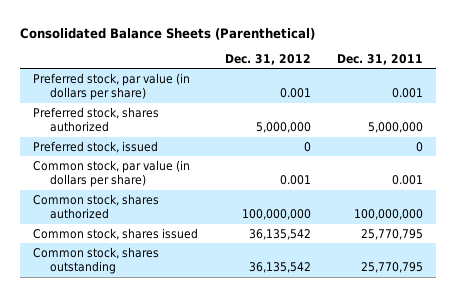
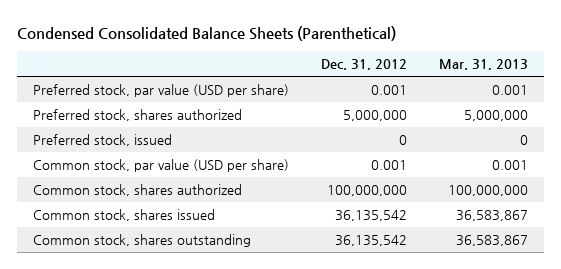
- Consolidated Balance Sheets (Parenthetical)
+ Condensed Consolidated Balance Sheets (Parenthetical)
- | Dec. 31, 2012 | Dec. 31, 2011
+ | Dec. 31, 2012 | Mar. 31, 2013
- Preferred stock, par value (in dollars per share) | 0.001 | 0.001
+ Preferred stock, par value (USD per share) | 0.001 | 0.001
- Common stock, par value (in dollars per share) | 0.001 | 0.001
+ Common stock, par value (USD per share) | 0.001 | 0.001

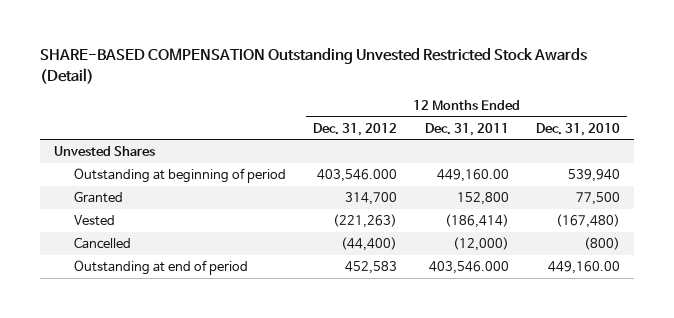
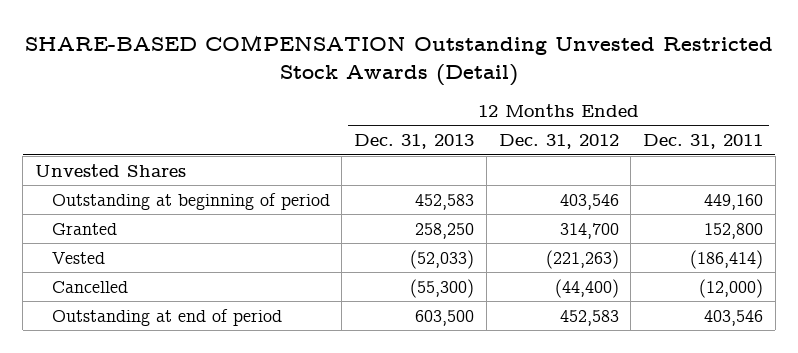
- | 12 Months Ended Dec. 31, 2012 | 12 Months Ended Dec. 31, 2011 | 12 Months Ended Dec. 31, 2010
+ | 12 Months Ended Dec. 31, 2013 | 12 Months Ended Dec. 31, 2012 | 12 Months Ended Dec. 31, 2011
- Outstanding at beginning of period | 403,546.000 | 449,160.00 | 539,940
+ Outstanding at beginning of period | 452,583 | 403,546 | 449,160
- Outstanding at end of period | 452,583 | 403,546.000 | 449,160.00
+ Outstanding at end of period | 603,500 | 452,583 | 403,546

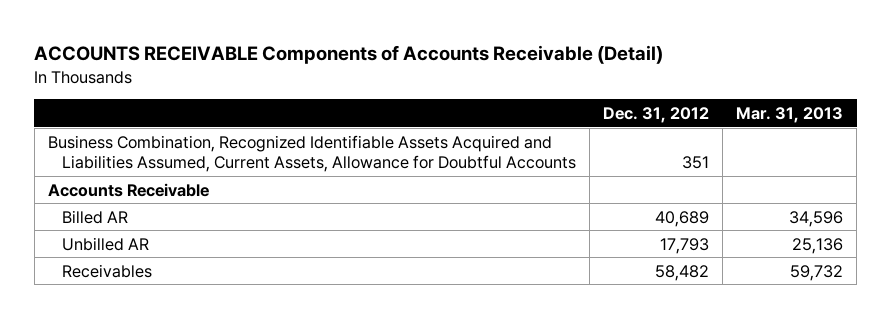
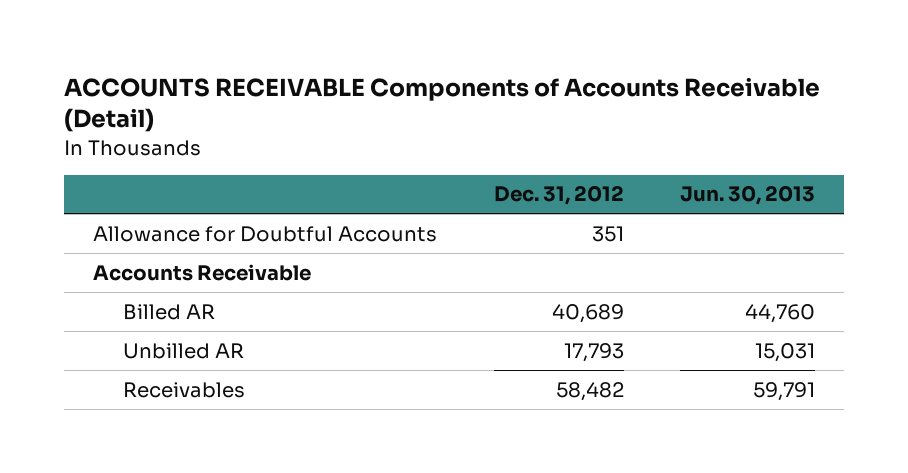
- | Dec. 31, 2012 | Mar. 31, 2013
+ | Dec. 31, 2012 | Jun. 30, 2013
- Business Combination, Recognized Identifiable Assets Acquired and Liabilities Assumed, Current Assets, Allowance for Doubtful Accounts | 351 |
+ Allowance for Doubtful Accounts | 351 |

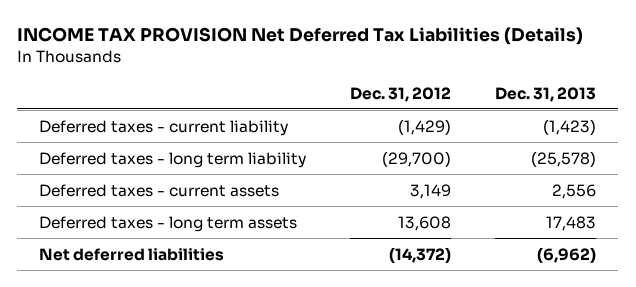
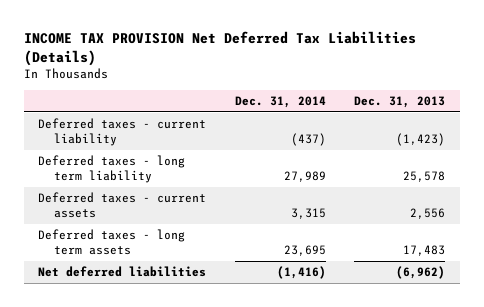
- | Dec. 31, 2012 | Dec. 31, 2013
+ | Dec. 31, 2014 | Dec. 31, 2013
- Deferred taxes - long term liability | (29,700) | (25,578)
+ Deferred taxes - long term liability | 27,989 | 25,578

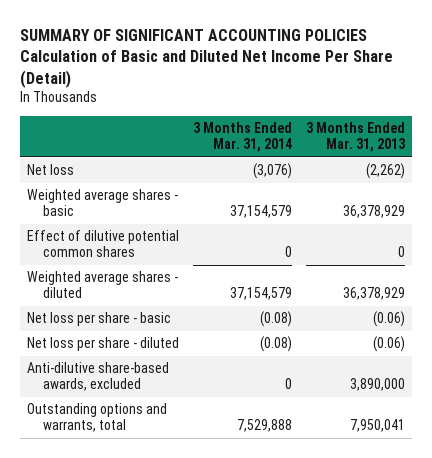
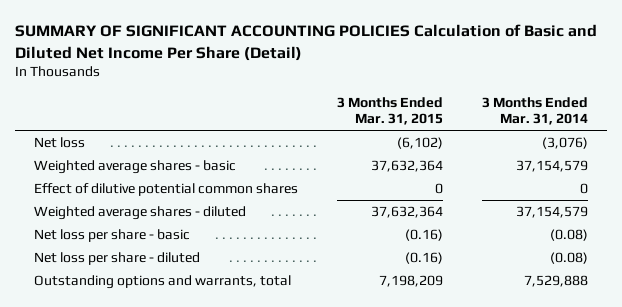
- | 3 Months Ended Mar. 31, 2014 | 3 Months Ended Mar. 31, 2013
+ | 3 Months Ended Mar. 31, 2015 | 3 Months Ended Mar. 31, 2014
- Anti-dilutive share-based awards, excluded | 0 | 3,890,000

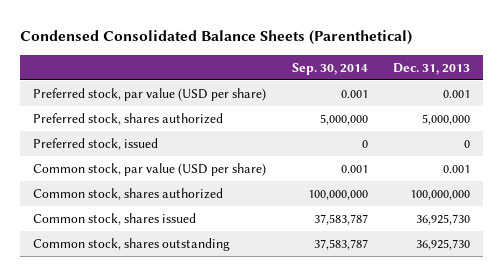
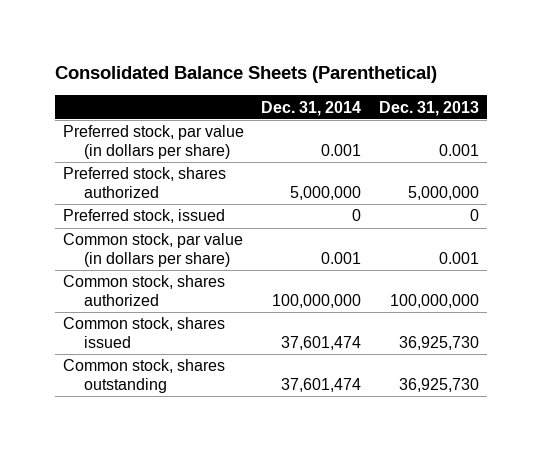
- Condensed Consolidated Balance Sheets (Parenthetical)
+ Consolidated Balance Sheets (Parenthetical)
- | Sep. 30, 2014 | Dec. 31, 2013
+ | Dec. 31, 2014 | Dec. 31, 2013
- Preferred stock, par value (USD per share) | 0.001 | 0.001
+ Preferred stock, par value (in dollars per share) | 0.001 | 0.001
- Common stock, par value (USD per share) | 0.001 | 0.001
+ Common stock, par value (in dollars per share) | 0.001 | 0.001

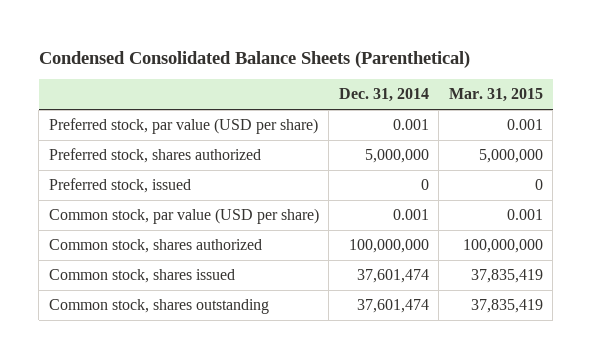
- Consolidated Balance Sheets (Parenthetical)
+ Condensed Consolidated Balance Sheets (Parenthetical)
- | Dec. 31, 2014 | Dec. 31, 2013
+ | Dec. 31, 2014 | Mar. 31, 2015
- Preferred stock, par value (in dollars per share) | 0.001 | 0.001
+ Preferred stock, par value (USD per share) | 0.001 | 0.001
- Common stock, par value (in dollars per share) | 0.001 | 0.001
+ Common stock, par value (USD per share) | 0.001 | 0.001

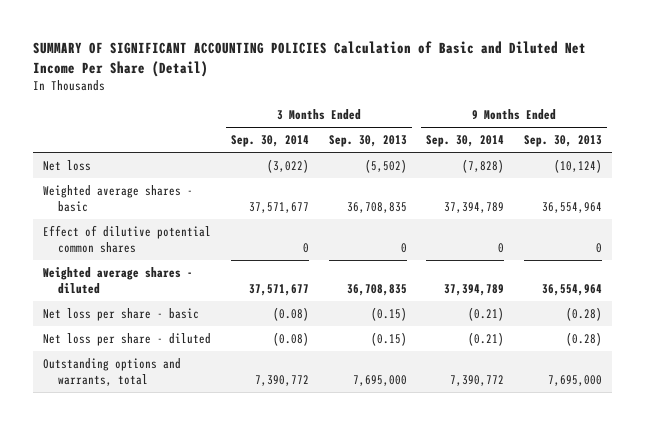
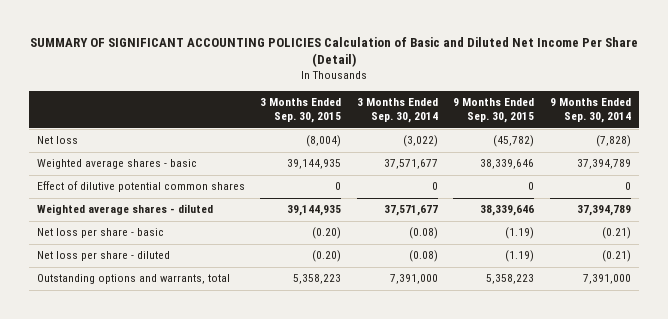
- | 3 Months Ended Sep. 30, 2014 | 3 Months Ended Sep. 30, 2013 | 9 Months Ended Sep. 30, 2014 | 9 Months Ended Sep. 30, 2013
+ | 3 Months Ended Sep. 30, 2015 | 3 Months Ended Sep. 30, 2014 | 9 Months Ended Sep. 30, 2015 | 9 Months Ended Sep. 30, 2014
- Outstanding options and warrants, total | 7,390,772 | 7,695,000 | 7,390,772 | 7,695,000
+ Outstanding options and warrants, total | 5,358,223 | 7,391,000 | 5,358,223 | 7,391,000

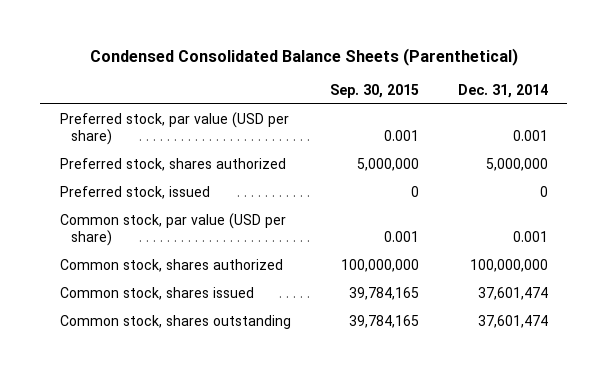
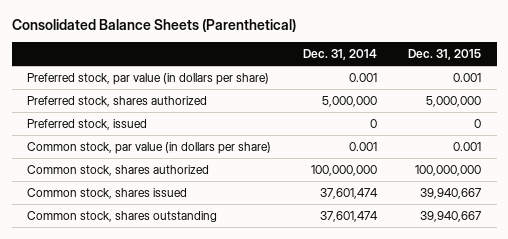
- Condensed Consolidated Balance Sheets (Parenthetical)
+ Consolidated Balance Sheets (Parenthetical)
- | Sep. 30, 2015 | Dec. 31, 2014
+ | Dec. 31, 2014 | Dec. 31, 2015
- Preferred stock, par value (USD per share) | 0.001 | 0.001
+ Preferred stock, par value (in dollars per share) | 0.001 | 0.001
- Common stock, par value (USD per share) | 0.001 | 0.001
+ Common stock, par value (in dollars per share) | 0.001 | 0.001

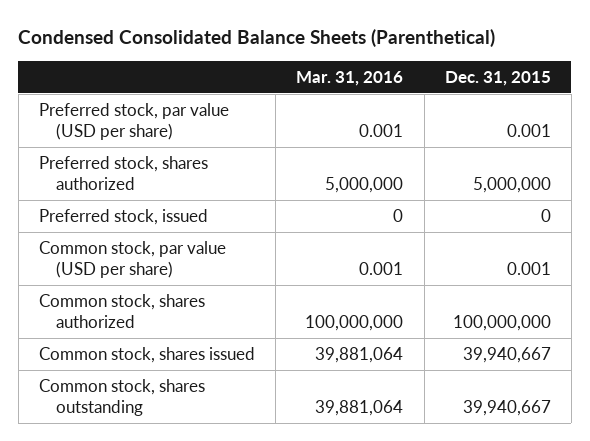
- Consolidated Balance Sheets (Parenthetical)
+ Condensed Consolidated Balance Sheets (Parenthetical)
- | Dec. 31, 2014 | Dec. 31, 2015
+ | Mar. 31, 2016 | Dec. 31, 2015
- Preferred stock, par value (in dollars per share) | 0.001 | 0.001
+ Preferred stock, par value (USD per share) | 0.001 | 0.001
- Common stock, par value (in dollars per share) | 0.001 | 0.001
+ Common stock, par value (USD per share) | 0.001 | 0.001

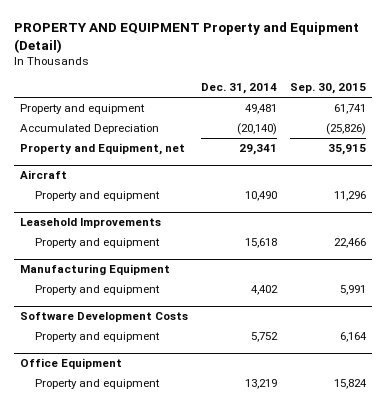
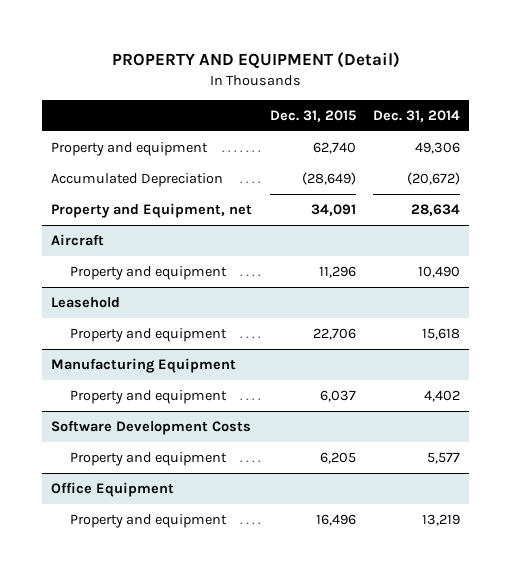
- PROPERTY AND EQUIPMENT Property and Equipment (Detail)
+ PROPERTY AND EQUIPMENT (Detail)
- | Dec. 31, 2014 | Sep. 30, 2015
+ | Dec. 31, 2015 | Dec. 31, 2014
- Property and equipment | 49,481 | 61,741
- Accumulated Depreciation | (20,140) | (25,826)
- Property and Equipment, net | 29,341 | 35,915
+ Property and equipment | 62,740 | 49,306
+ Accumulated Depreciation | (28,649) | (20,672)
+ Property and Equipment, net | 34,091 | 28,634
- Leasehold Improvements
+ Leasehold
@ Software Development Costs
- Property and equipment | 5,752 | 6,164
+ Property and equipment | 6,205 | 5,577

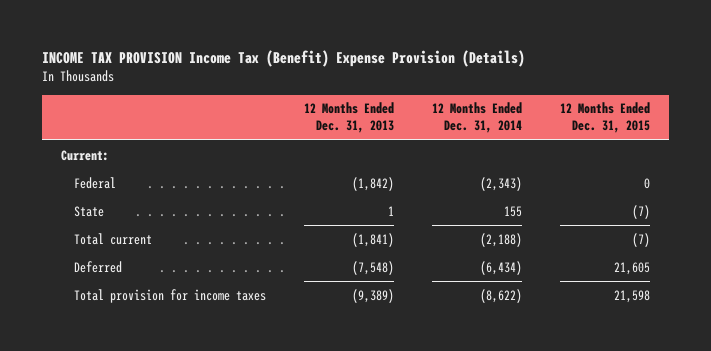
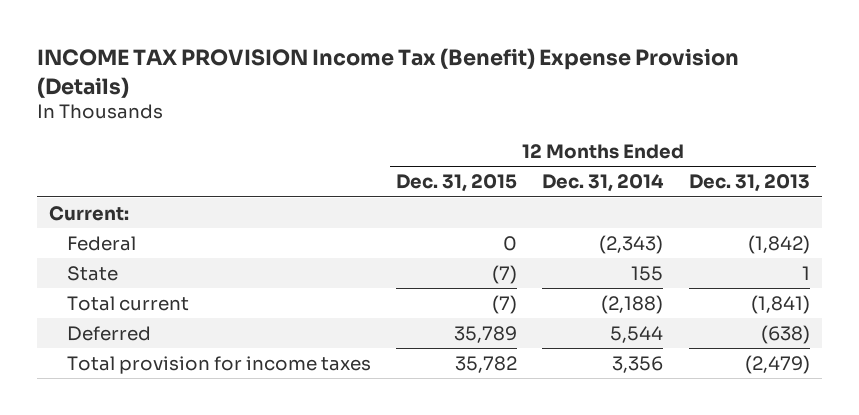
- | 12 Months Ended Dec. 31, 2013 | 12 Months Ended Dec. 31, 2014 | 12 Months Ended Dec. 31, 2015
+ | 12 Months Ended Dec. 31, 2015 | 12 Months Ended Dec. 31, 2014 | 12 Months Ended Dec. 31, 2013
- Deferred | (7,548) | (6,434) | 21,605
- Total provision for income taxes | (9,389) | (8,622) | 21,598
+ Deferred | 35,789 | 5,544 | (638)
+ Total provision for income taxes | 35,782 | 3,356 | (2,479)

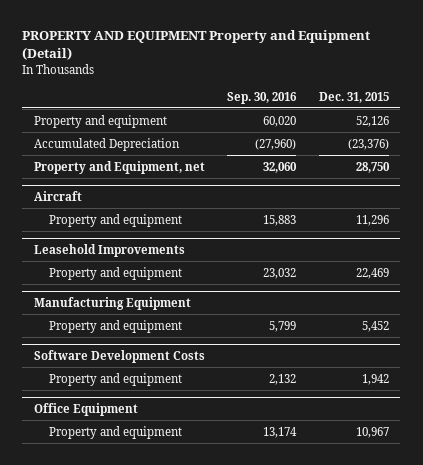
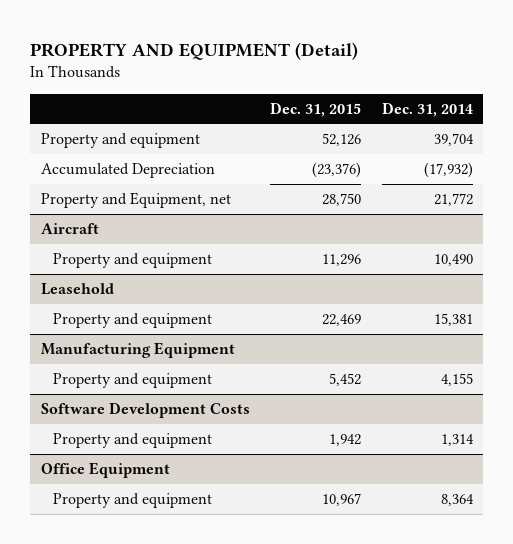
- PROPERTY AND EQUIPMENT Property and Equipment (Detail)
+ PROPERTY AND EQUIPMENT (Detail)
- | Sep. 30, 2016 | Dec. 31, 2015
+ | Dec. 31, 2015 | Dec. 31, 2014
- Leasehold Improvements
+ Leasehold

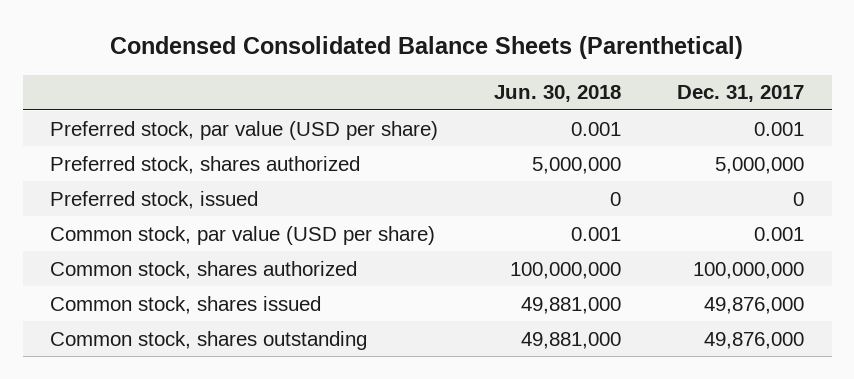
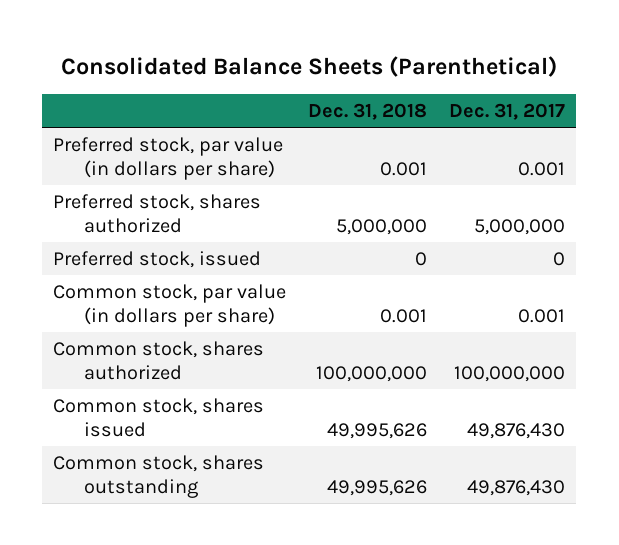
- Condensed Consolidated Balance Sheets (Parenthetical)
+ Consolidated Balance Sheets (Parenthetical)
- | Jun. 30, 2018 | Dec. 31, 2017
+ | Dec. 31, 2018 | Dec. 31, 2017
- Preferred stock, par value (USD per share) | 0.001 | 0.001
+ Preferred stock, par value (in dollars per share) | 0.001 | 0.001
- Common stock, par value (USD per share) | 0.001 | 0.001
+ Common stock, par value (in dollars per share) | 0.001 | 0.001
- Common stock, shares issued | 49,881,000 | 49,876,000
- Common stock, shares outstanding | 49,881,000 | 49,876,000
+ Common stock, shares issued | 49,995,626 | 49,876,430
+ Common stock, shares outstanding | 49,995,626 | 49,876,430

